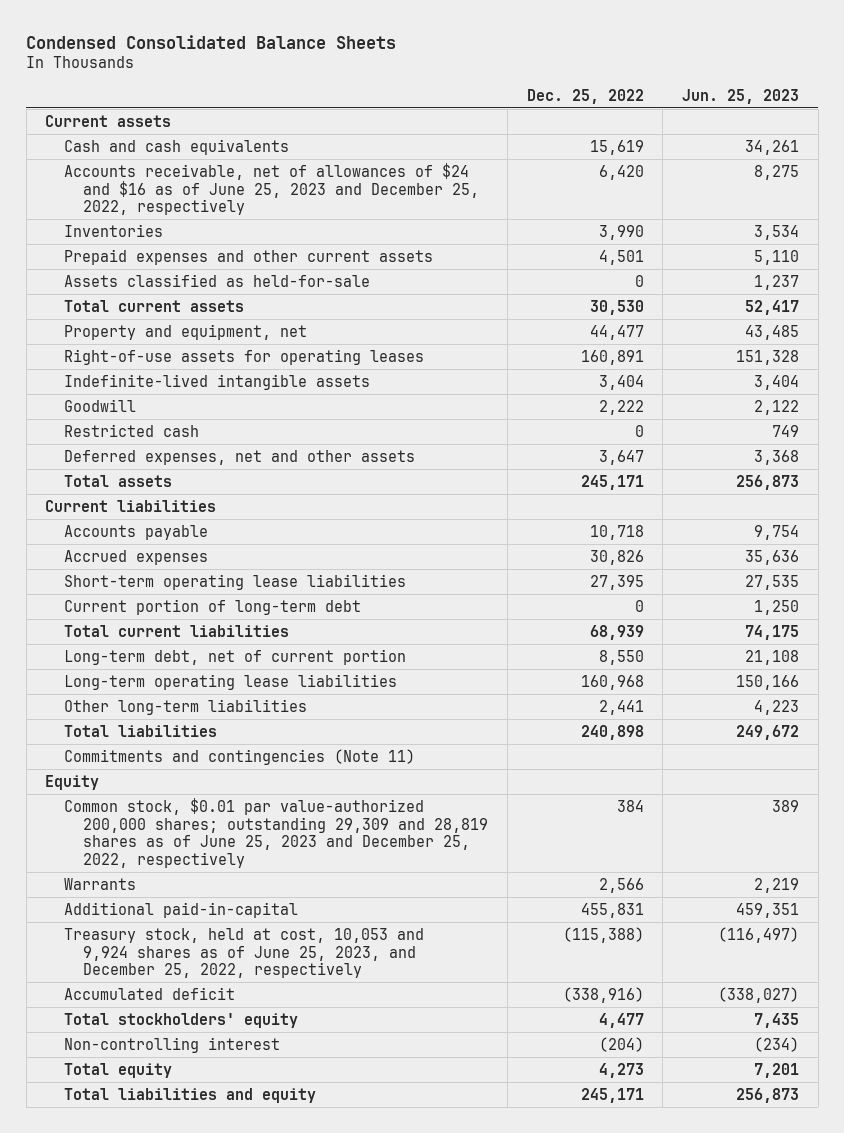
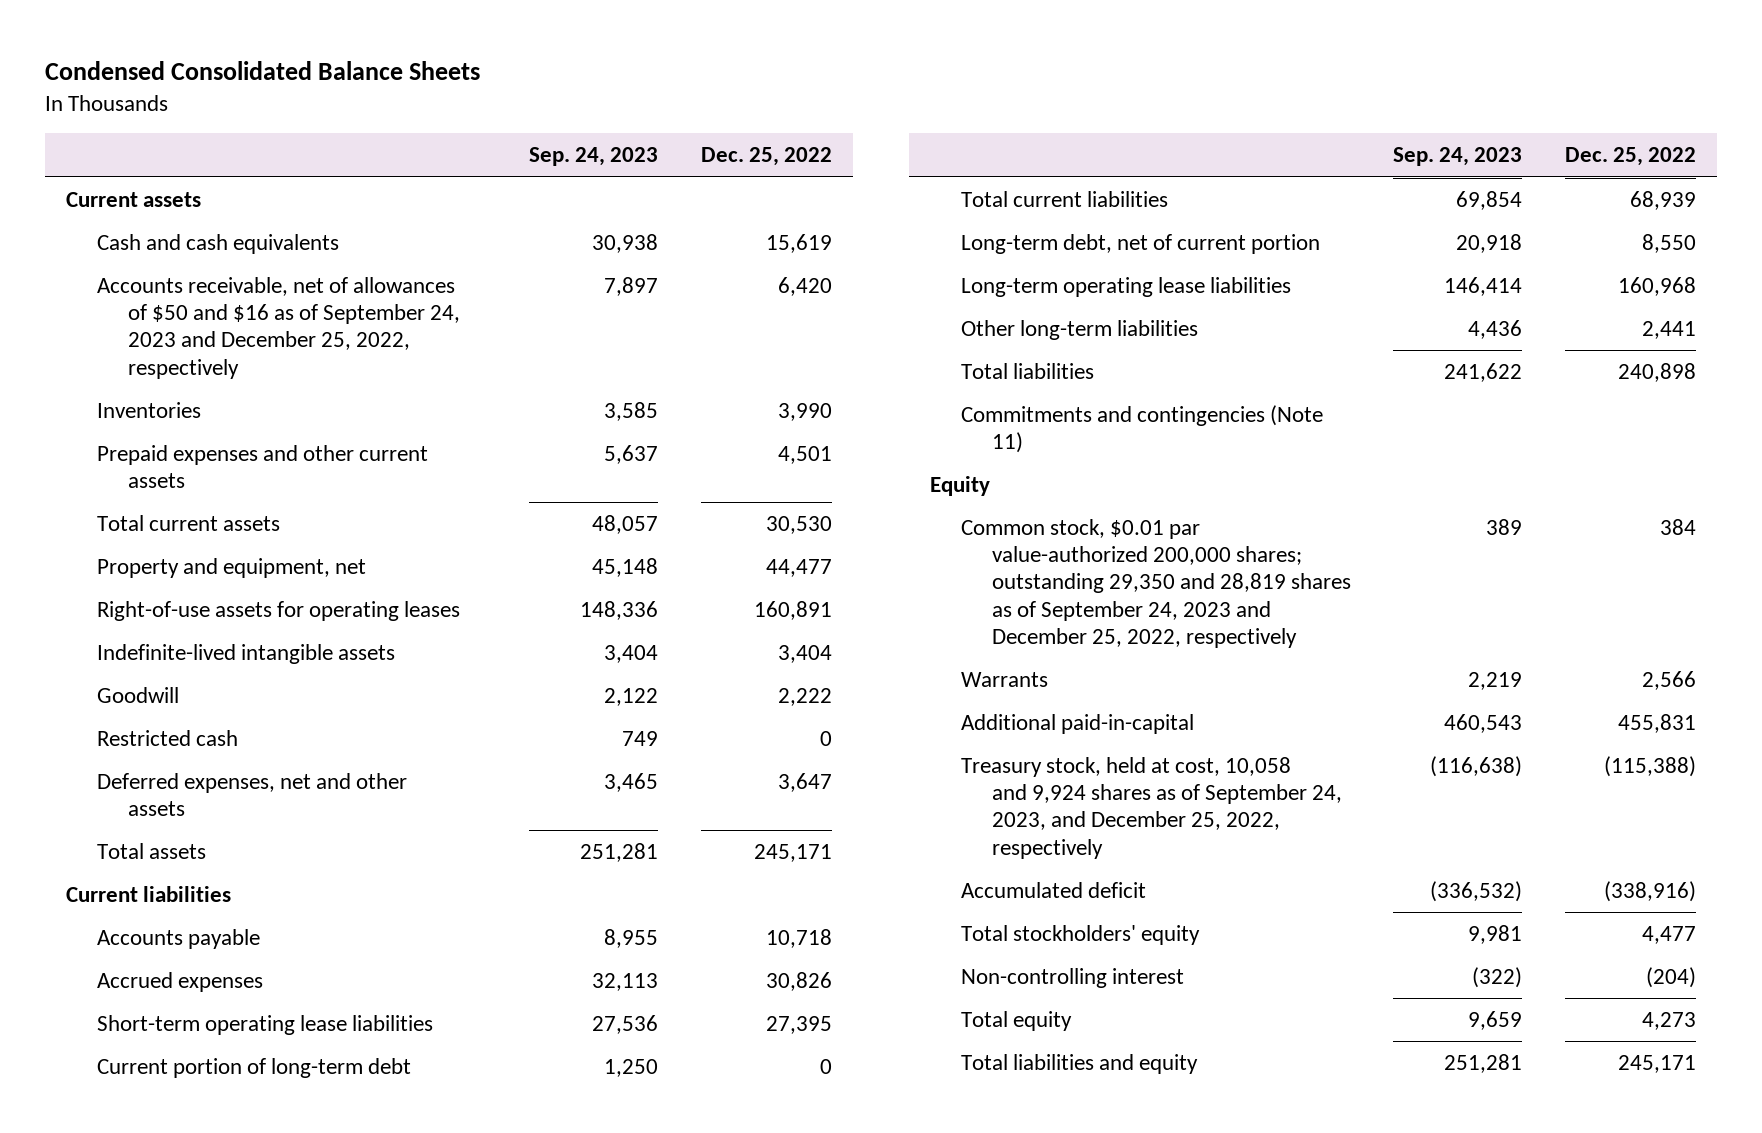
- | Dec. 25, 2022 | Jun. 25, 2023
+ | Sep. 24, 2023 | Dec. 25, 2022
- Accounts receivable, net of allowances of $24 and $16 as of June 25, 2023 and December 25, 2022, respectively | 6,420 | 8,275
+ Accounts receivable, net of allowances of $50 and $16 as of September 24, 2023 and December 25, 2022, respectively | 7,897 | 6,420
- Assets classified as held-for-sale | 0 | 1,237
- Common stock, $0.01 par value-authorized 200,000 shares; outstanding 29,309 and 28,819 shares as of June 25, 2023 and December 25, 2022, respectively | 384 | 389
+ Common stock, $0.01 par value-authorized 200,000 shares; outstanding 29,350 and 28,819 shares as of September 24, 2023 and December 25, 2022, respectively | 389 | 384
- Treasury stock, held at cost, 10,053 and 9,924 shares as of June 25, 2023, and December 25, 2022, respectively | (115,388) | (116,497)
+ Treasury stock, held at cost, 10,058 and 9,924 shares as of September 24, 2023, and December 25, 2022, respectively | (116,638) | (115,388)

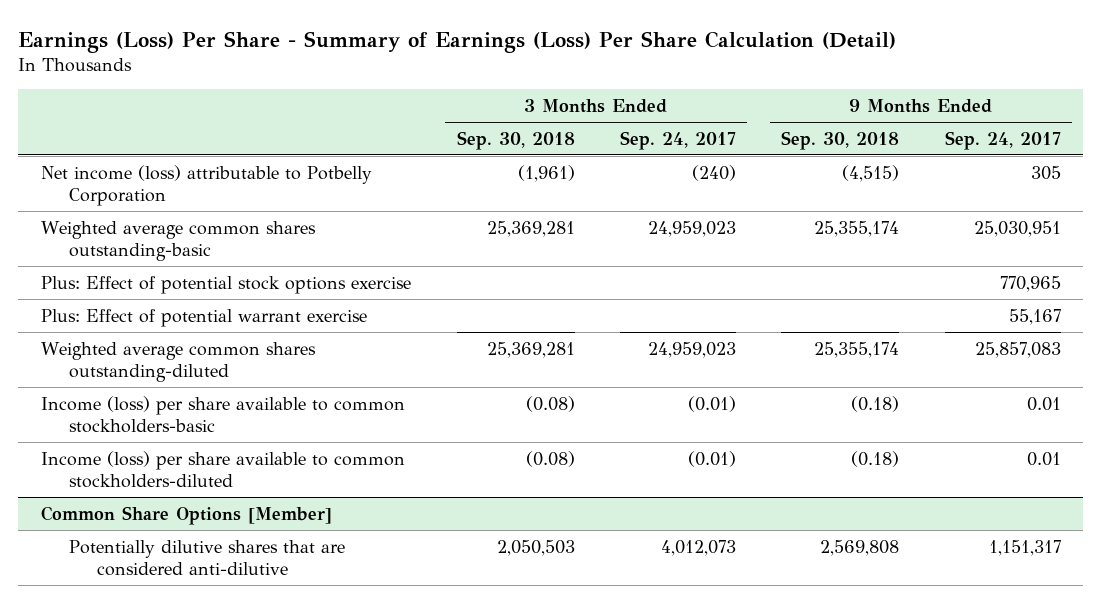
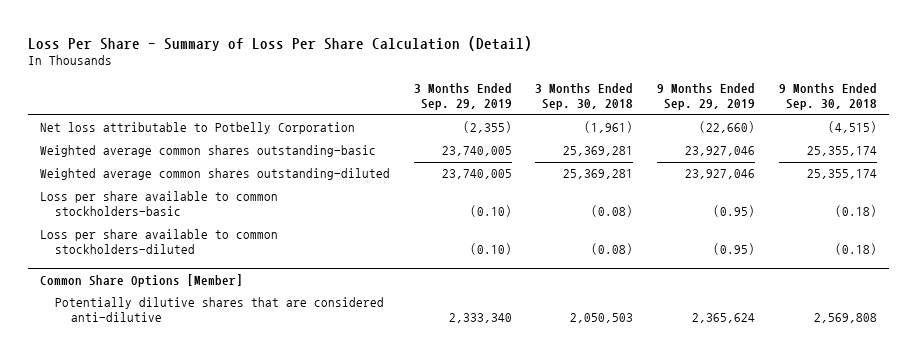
- Earnings (Loss) Per Share - Summary of Earnings (Loss) Per Share Calculation (Detail)
+ Loss Per Share - Summary of Loss Per Share Calculation (Detail)
- | 3 Months Ended Sep. 30, 2018 | 3 Months Ended Sep. 24, 2017 | 9 Months Ended Sep. 30, 2018 | 9 Months Ended Sep. 24, 2017
+ | 3 Months Ended Sep. 29, 2019 | 3 Months Ended Sep. 30, 2018 | 9 Months Ended Sep. 29, 2019 | 9 Months Ended Sep. 30, 2018
- Net income (loss) attributable to Potbelly Corporation | (1,961) | (240) | (4,515) | 305
+ Net loss attributable to Potbelly Corporation | (2,355) | (1,961) | (22,660) | (4,515)
- Plus: Effect of potential stock options exercise | | | | 770,965
- Plus: Effect of potential warrant exercise | | | | 55,167
- Income (loss) per share available to common stockholders-basic | (0.08) | (0.01) | (0.18) | 0.01
- Income (loss) per share available to common stockholders-diluted | (0.08) | (0.01) | (0.18) | 0.01
+ Loss per share available to common stockholders-basic | (0.10) | (0.08) | (0.95) | (0.18)
+ Loss per share available to common stockholders-diluted | (0.10) | (0.08) | (0.95) | (0.18)

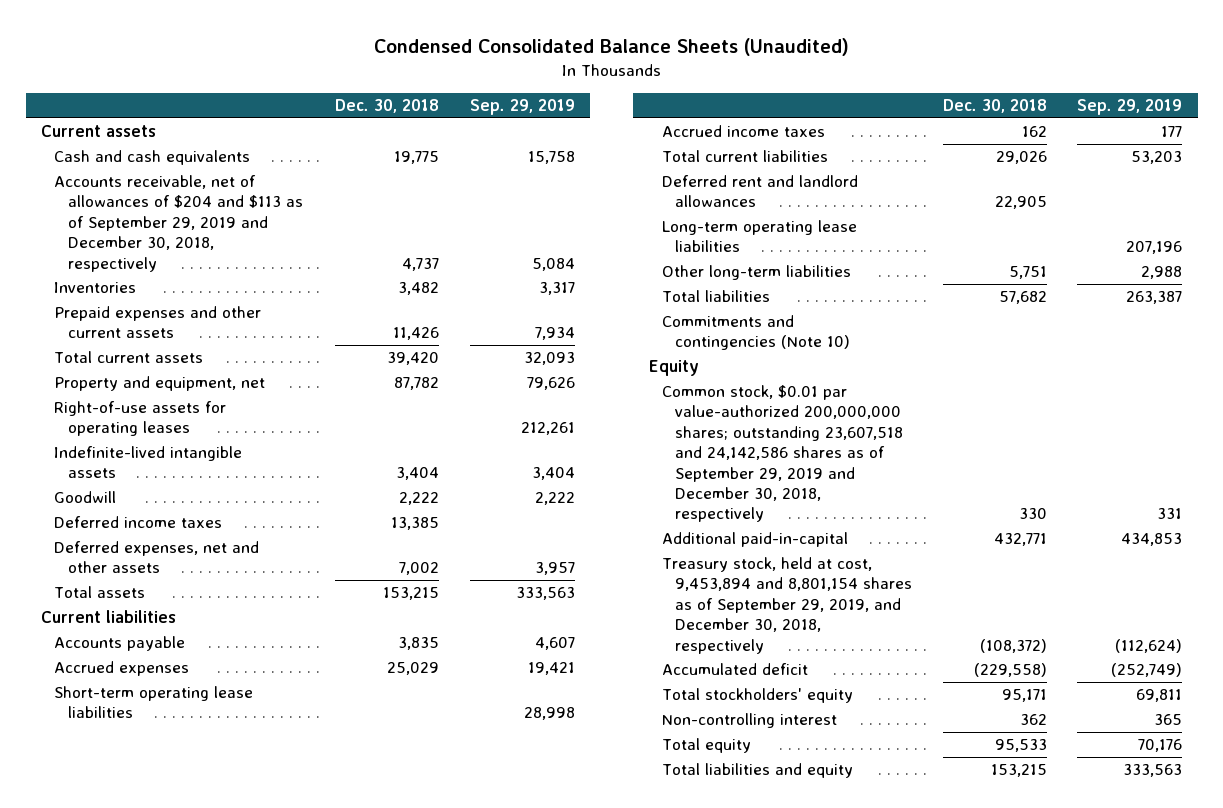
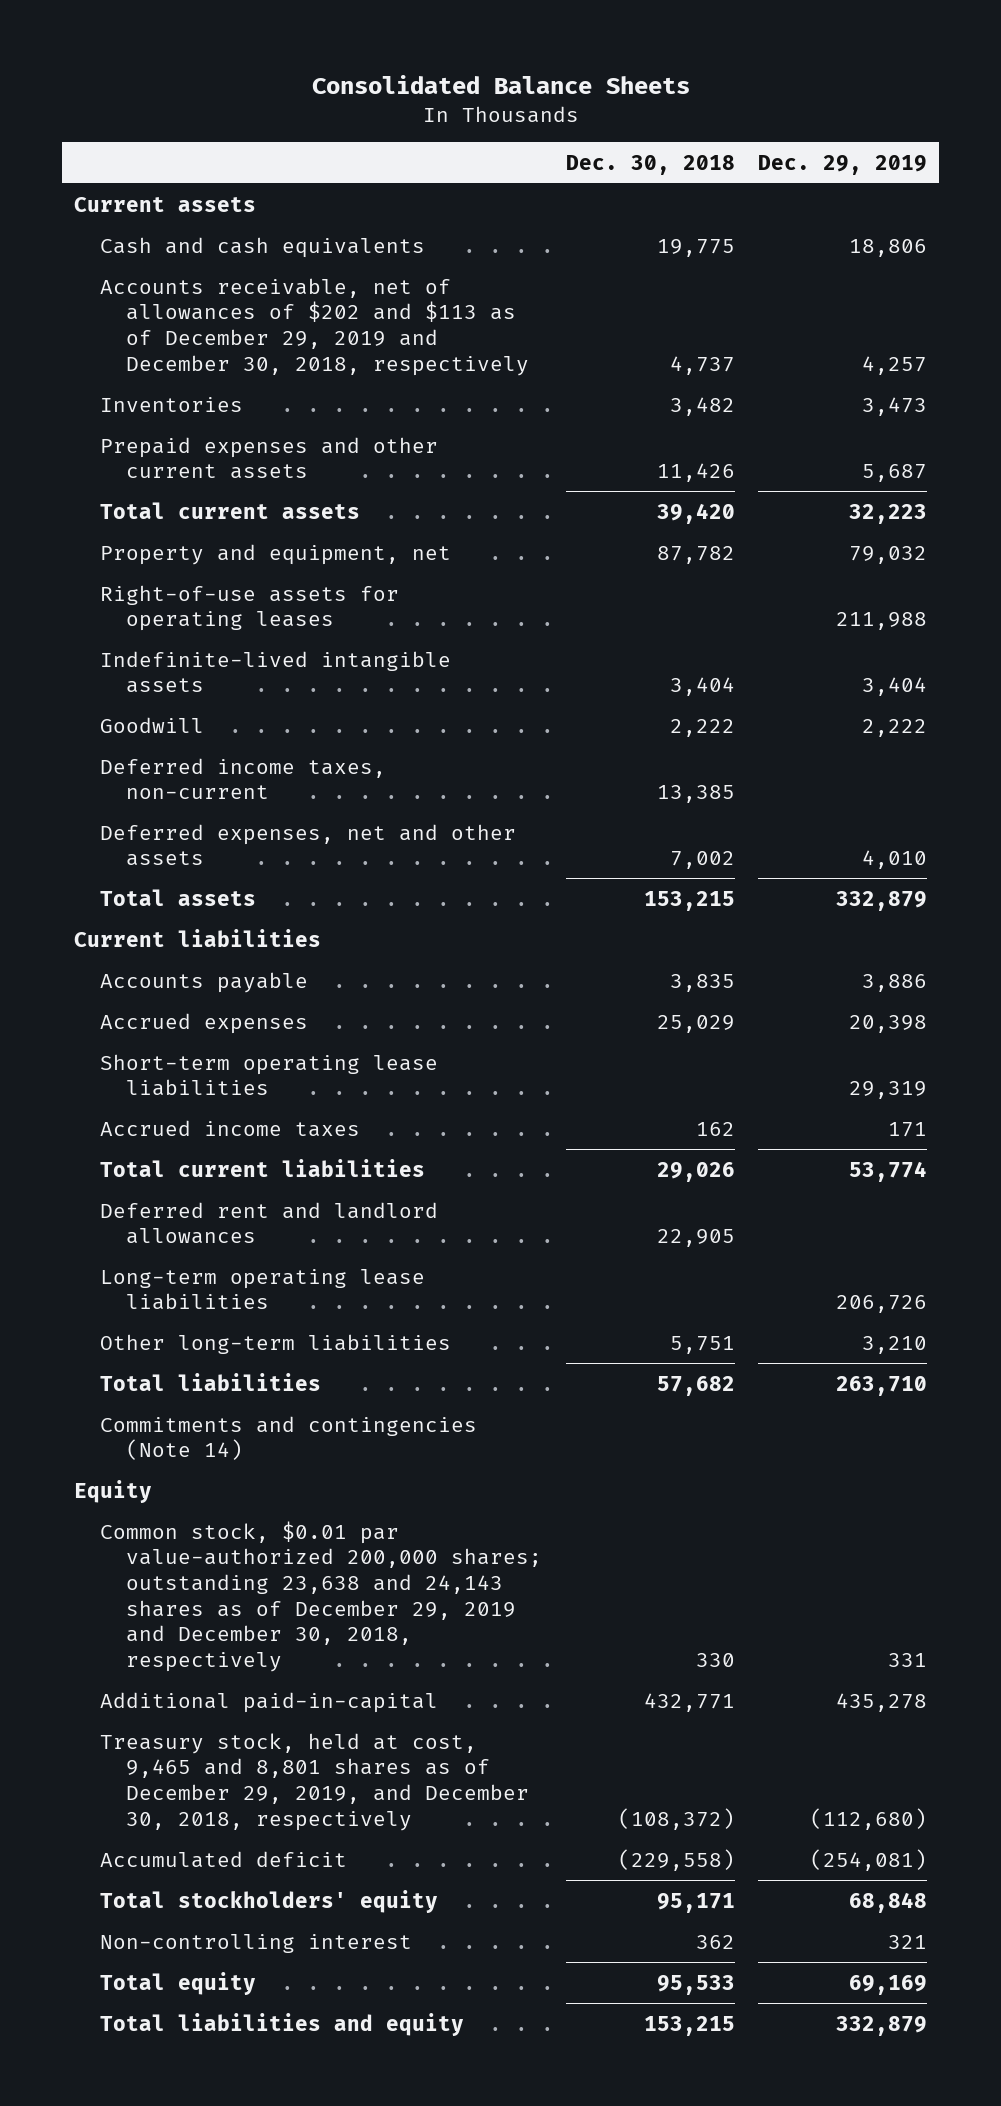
- Condensed Consolidated Balance Sheets (Unaudited)
+ Consolidated Balance Sheets
- | Dec. 30, 2018 | Sep. 29, 2019
+ | Dec. 30, 2018 | Dec. 29, 2019
- Accounts receivable, net of allowances of $204 and $113 as of September 29, 2019 and December 30, 2018, respectively | 4,737 | 5,084
+ Accounts receivable, net of allowances of $202 and $113 as of December 29, 2019 and December 30, 2018, respectively | 4,737 | 4,257
- Deferred income taxes | 13,385 |
+ Deferred income taxes, non-current | 13,385 |
- Commitments and contingencies (Note 10)
+ Commitments and contingencies (Note 14)
- Common stock, $0.01 par value-authorized 200,000,000 shares; outstanding 23,607,518 and 24,142,586 shares as of September 29, 2019 and December 30, 2018, respectively | 330 | 331
+ Common stock, $0.01 par value-authorized 200,000 shares; outstanding 23,638 and 24,143 shares as of December 29, 2019 and December 30, 2018, respectively | 330 | 331
- Treasury stock, held at cost, 9,453,894 and 8,801,154 shares as of September 29, 2019, and December 30, 2018, respectively | (108,372) | (112,624)
+ Treasury stock, held at cost, 9,465 and 8,801 shares as of December 29, 2019, and December 30, 2018, respectively | (108,372) | (112,680)

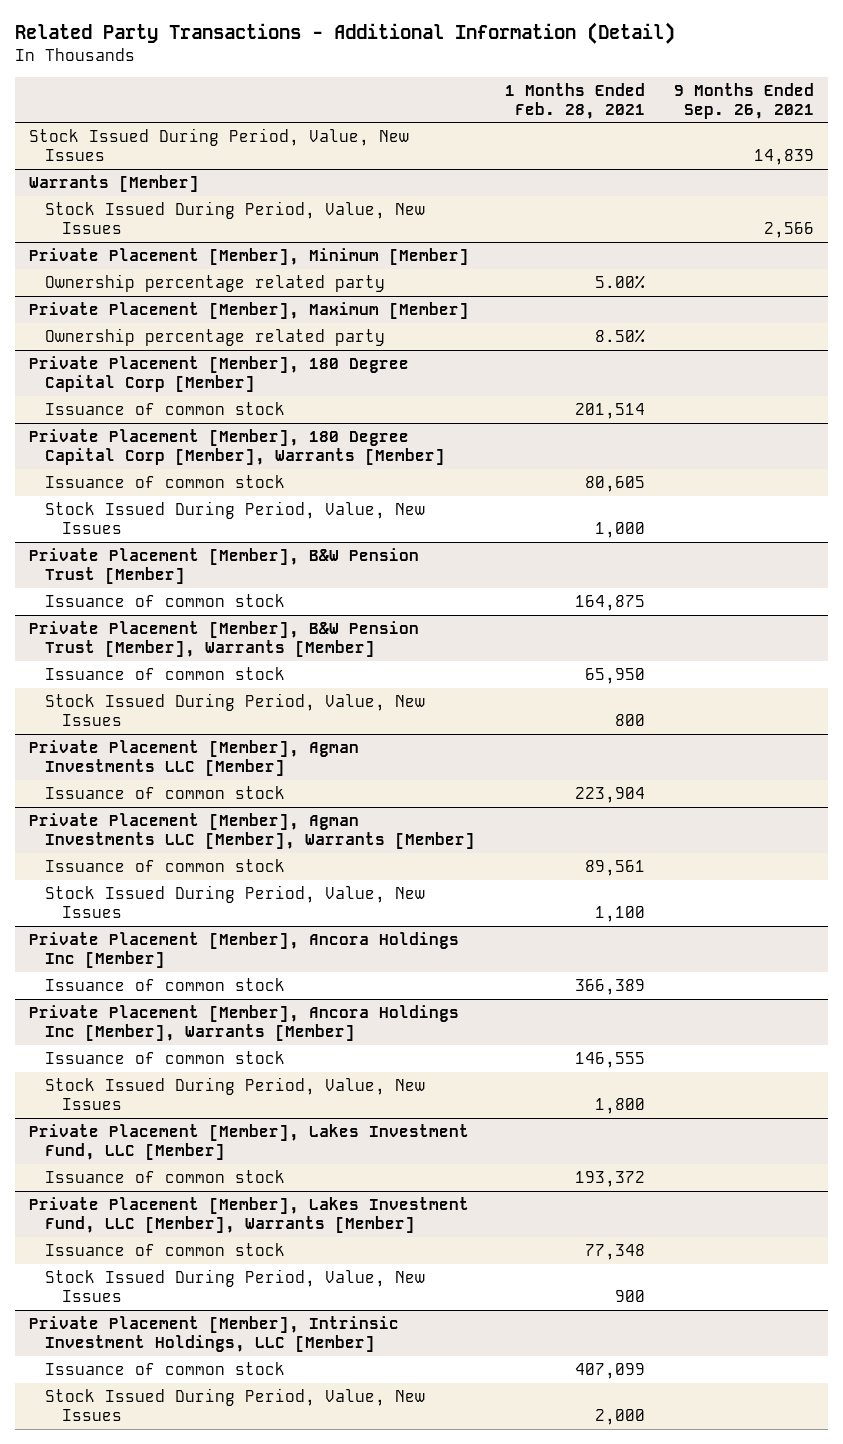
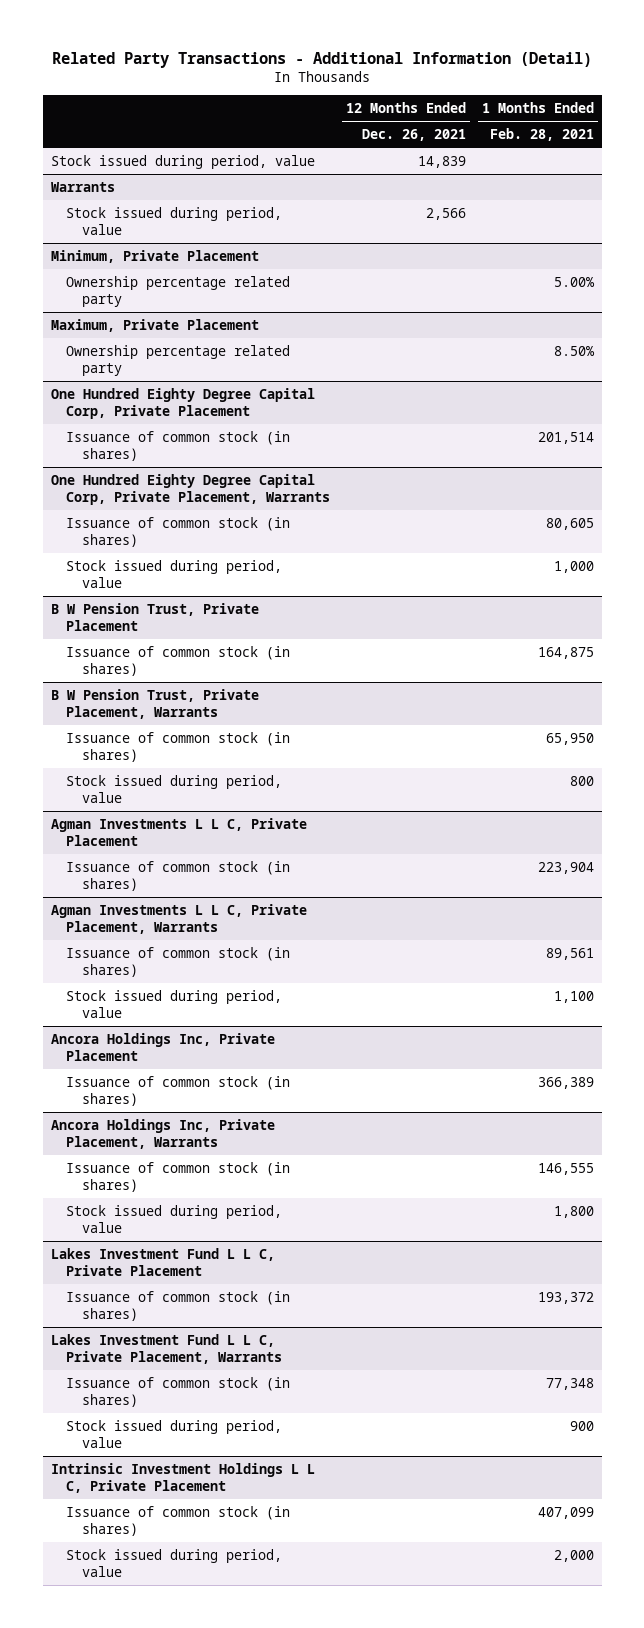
- | 1 Months Ended Feb. 28, 2021 | 9 Months Ended Sep. 26, 2021
+ | 12 Months Ended Dec. 26, 2021 | 1 Months Ended Feb. 28, 2021
- Stock Issued During Period, Value, New Issues | | 14,839
- Warrants [Member]
- Stock Issued During Period, Value, New Issues | | 2,566
- Private Placement [Member], Minimum [Member]
+ Stock issued during period, value | 14,839 |
+ Warrants
+ Stock issued during period, value | 2,566 |
+ Minimum, Private Placement
- Private Placement [Member], Maximum [Member]
+ Maximum, Private Placement
- Private Placement [Member], 180 Degree Capital Corp [Member]
- Issuance of common stock | 201,514 |
- Private Placement [Member], 180 Degree Capital Corp [Member], Warrants [Member]
- Issuance of common stock | 80,605 |
- Stock Issued During Period, Value, New Issues | 1,000 |
- Private Placement [Member], B&W Pension Trust [Member]
- Issuance of common stock | 164,875 |
- Private Placement [Member], B&W Pension Trust [Member], Warrants [Member]
- Issuance of common stock | 65,950 |
- Stock Issued During Period, Value, New Issues | 800 |
- Private Placement [Member], Agman Investments LLC [Member]
- Issuance of common stock | 223,904 |
- Private Placement [Member], Agman Investments LLC [Member], Warrants [Member]
- Issuance of common stock | 89,561 |
- Stock Issued During Period, Value, New Issues | 1,100 |
- Private Placement [Member], Ancora Holdings Inc [Member]
- Issuance of common stock | 366,389 |
- Private Placement [Member], Ancora Holdings Inc [Member], Warrants [Member]
- Issuance of common stock | 146,555 |
- Stock Issued During Period, Value, New Issues | 1,800 |
- Private Placement [Member], Lakes Investment Fund, LLC [Member]
- Issuance of common stock | 193,372 |
- Private Placement [Member], Lakes Investment Fund, LLC [Member], Warrants [Member]
- Issuance of common stock | 77,348 |
- Stock Issued During Period, Value, New Issues | 900 |
- Private Placement [Member], Intrinsic Investment Holdings, LLC [Member]
- Issuance of common stock | 407,099 |
- Stock Issued During Period, Value, New Issues | 2,000 |
+ One Hundred Eighty Degree Capital Corp, Private Placement
+ Issuance of common stock (in shares) | | 201,514
+ One Hundred Eighty Degree Capital Corp, Private Placement, Warrants
+ Issuance of common stock (in shares) | | 80,605
+ Stock issued during period, value | | 1,000
+ B W Pension Trust, Private Placement
+ Issuance of common stock (in shares) | | 164,875
+ B W Pension Trust, Private Placement, Warrants
+ Issuance of common stock (in shares) | | 65,950
+ Stock issued during period, value | | 800
+ Agman Investments L L C, Private Placement
+ Issuance of common stock (in shares) | | 223,904
+ Agman Investments L L C, Private Placement, Warrants
+ Issuance of common stock (in shares) | | 89,561
+ Stock issued during period, value | | 1,100
+ Ancora Holdings Inc, Private Placement
+ Issuance of common stock (in shares) | | 366,389
+ Ancora Holdings Inc, Private Placement, Warrants
+ Issuance of common stock (in shares) | | 146,555
+ Stock issued during period, value | | 1,800
+ Lakes Investment Fund L L C, Private Placement
+ Issuance of common stock (in shares) | | 193,372
+ Lakes Investment Fund L L C, Private Placement, Warrants
+ Issuance of common stock (in shares) | | 77,348
+ Stock issued during period, value | | 900
+ Intrinsic Investment Holdings L L C, Private Placement
+ Issuance of common stock (in shares) | | 407,099
+ Stock issued during period, value | | 2,000

